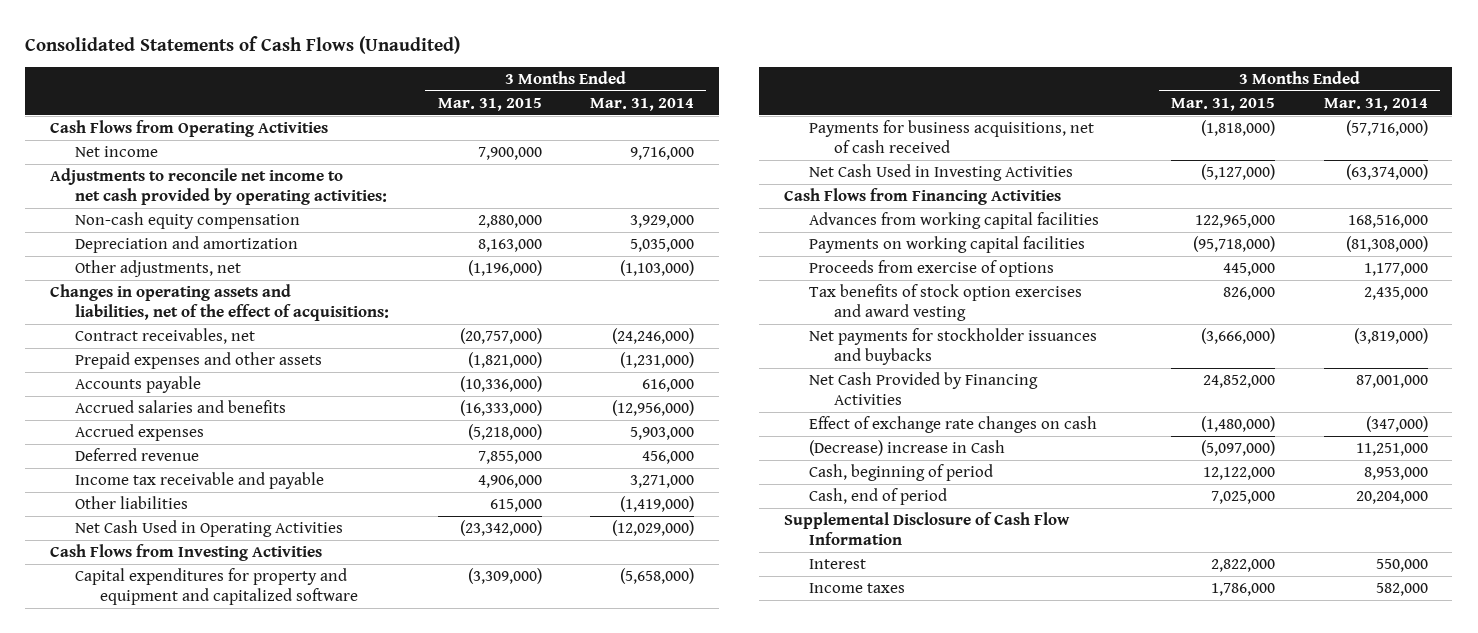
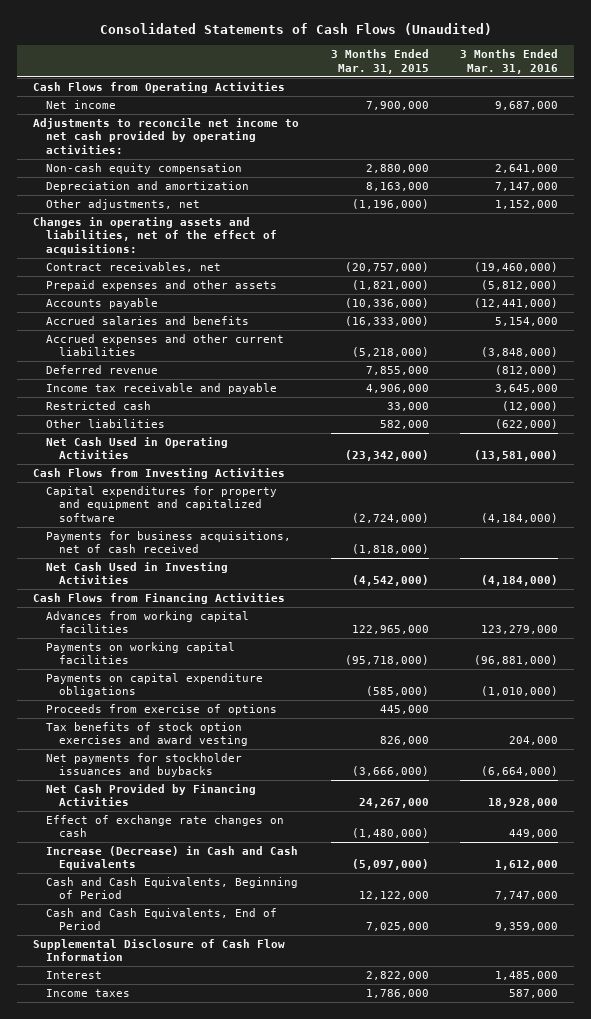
- | 3 Months Ended Mar. 31, 2015 | 3 Months Ended Mar. 31, 2014
+ | 3 Months Ended Mar. 31, 2015 | 3 Months Ended Mar. 31, 2016
- Accrued expenses | (5,218,000) | 5,903,000
+ Accrued expenses and other current liabilities | (5,218,000) | (3,848,000)
- Other liabilities | 615,000 | (1,419,000)
+ Restricted cash | 33,000 | (12,000)
+ Other liabilities | 582,000 | (622,000)
- Capital expenditures for property and equipment and capitalized software | (3,309,000) | (5,658,000)
+ Capital expenditures for property and equipment and capitalized software | (2,724,000) | (4,184,000)
- Net Cash Used in Investing Activities | (5,127,000) | (63,374,000)
+ Net Cash Used in Investing Activities | (4,542,000) | (4,184,000)
+ Payments on capital expenditure obligations | (585,000) | (1,010,000)
- Net Cash Provided by Financing Activities | 24,852,000 | 87,001,000
+ Net Cash Provided by Financing Activities | 24,267,000 | 18,928,000
- (Decrease) increase in Cash | (5,097,000) | 11,251,000
- Cash, beginning of period | 12,122,000 | 8,953,000
- Cash, end of period | 7,025,000 | 20,204,000
+ Increase (Decrease) in Cash and Cash Equivalents | (5,097,000) | 1,612,000
+ Cash and Cash Equivalents, Beginning of Period | 12,122,000 | 7,747,000
+ Cash and Cash Equivalents, End of Period | 7,025,000 | 9,359,000

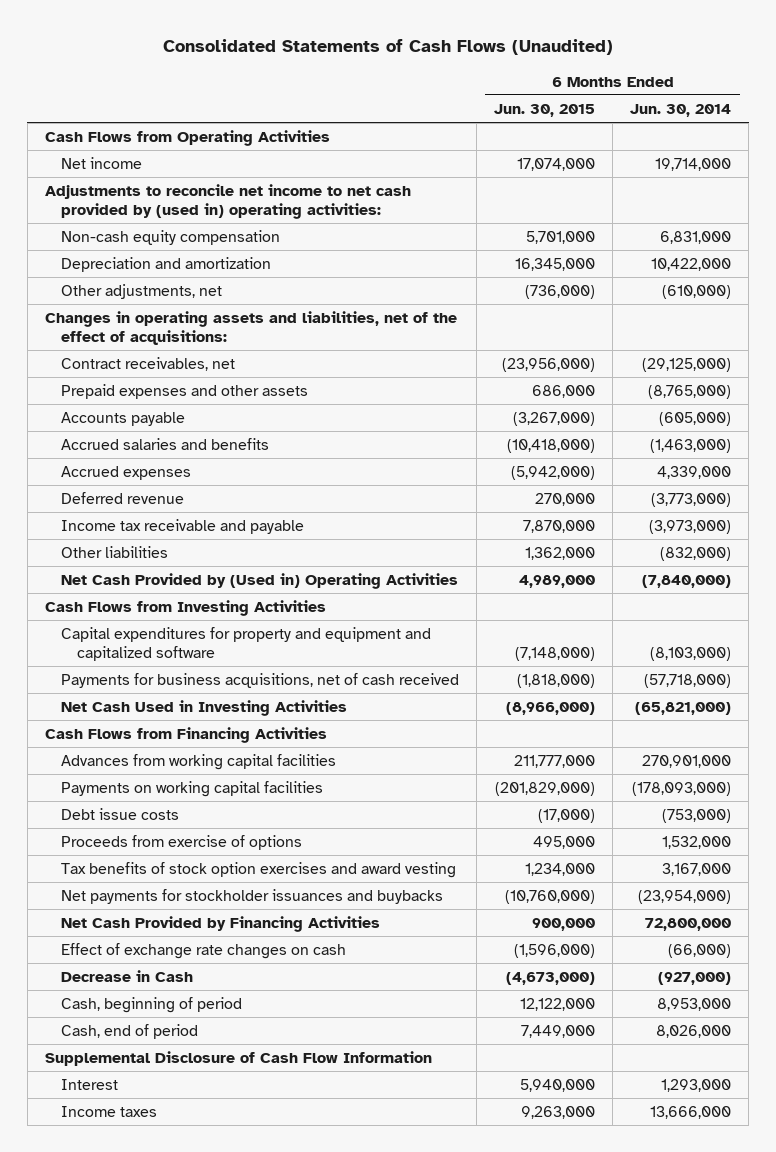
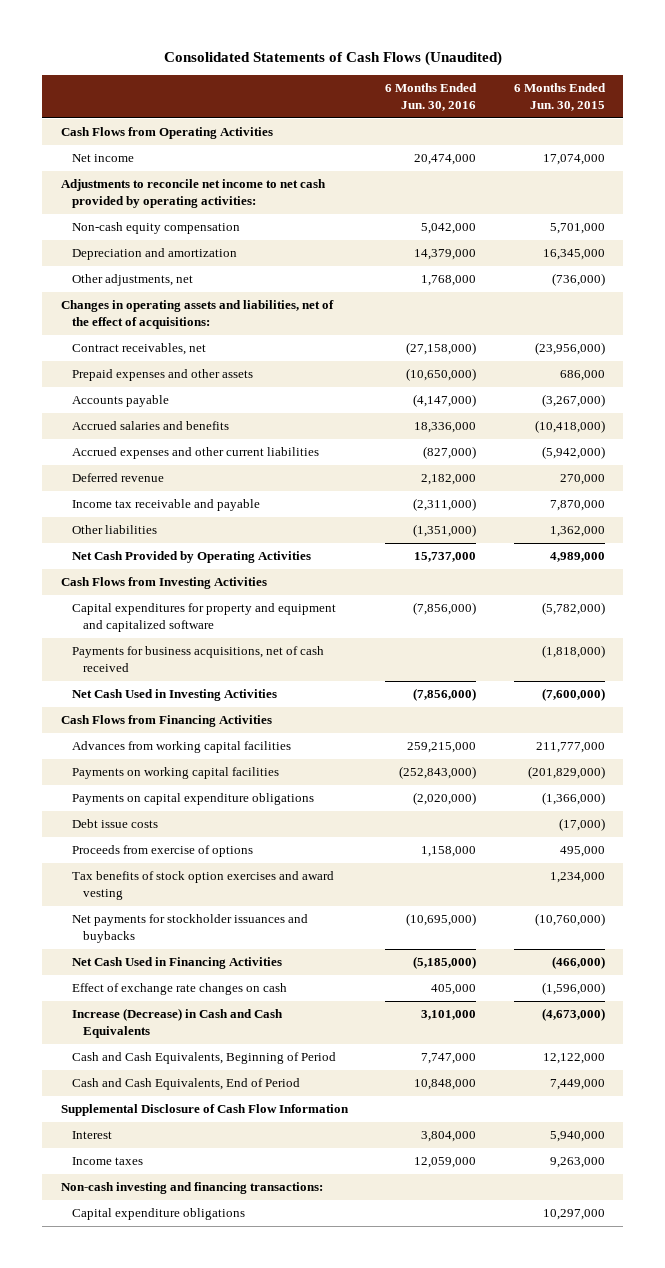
- | 6 Months Ended Jun. 30, 2015 | 6 Months Ended Jun. 30, 2014
+ | 6 Months Ended Jun. 30, 2016 | 6 Months Ended Jun. 30, 2015
- Adjustments to reconcile net income to net cash provided by (used in) operating activities:
+ Adjustments to reconcile net income to net cash provided by operating activities:
- Accrued expenses | (5,942,000) | 4,339,000
+ Accrued expenses and other current liabilities | (827,000) | (5,942,000)
- Net Cash Provided by (Used in) Operating Activities | 4,989,000 | (7,840,000)
+ Net Cash Provided by Operating Activities | 15,737,000 | 4,989,000
- Capital expenditures for property and equipment and capitalized software | (7,148,000) | (8,103,000)
+ Capital expenditures for property and equipment and capitalized software | (7,856,000) | (5,782,000)
- Net Cash Used in Investing Activities | (8,966,000) | (65,821,000)
+ Net Cash Used in Investing Activities | (7,856,000) | (7,600,000)
+ Payments on capital expenditure obligations | (2,020,000) | (1,366,000)
- Net Cash Provided by Financing Activities | 900,000 | 72,800,000
+ Net Cash Used in Financing Activities | (5,185,000) | (466,000)
- Decrease in Cash | (4,673,000) | (927,000)
- Cash, beginning of period | 12,122,000 | 8,953,000
- Cash, end of period | 7,449,000 | 8,026,000
+ Increase (Decrease) in Cash and Cash Equivalents | 3,101,000 | (4,673,000)
+ Cash and Cash Equivalents, Beginning of Period | 7,747,000 | 12,122,000
+ Cash and Cash Equivalents, End of Period | 10,848,000 | 7,449,000
+ Non-cash investing and financing transactions:
+ Capital expenditure obligations | | 10,297,000

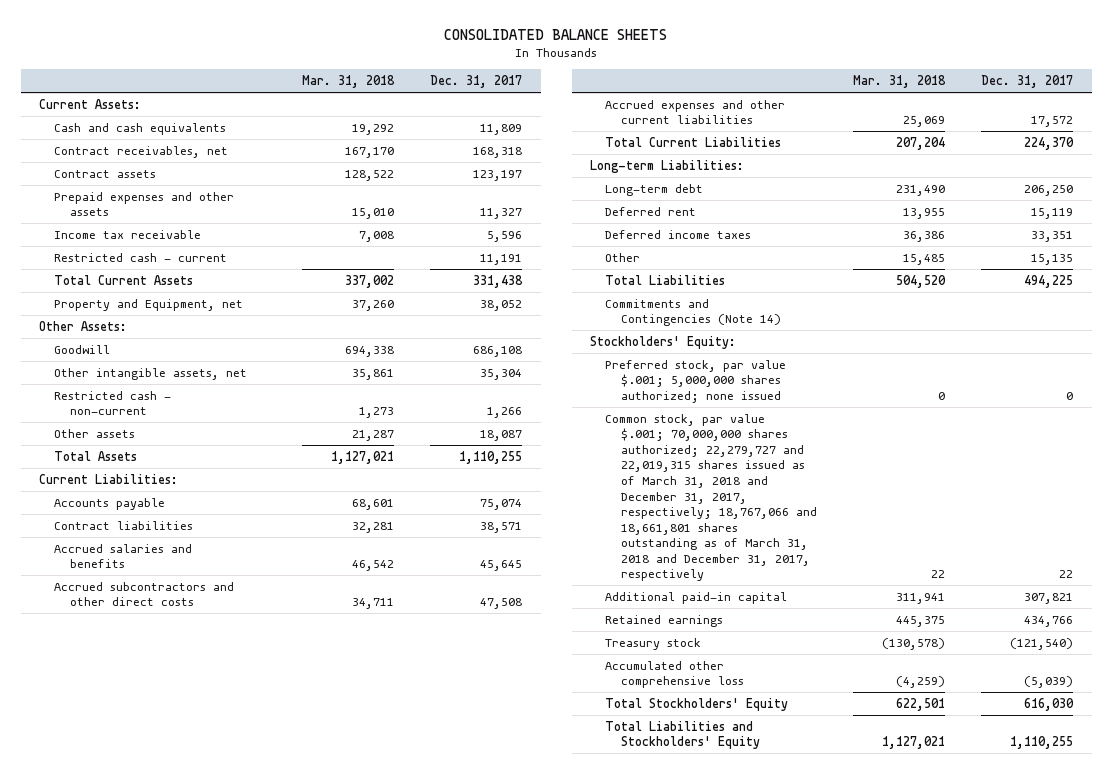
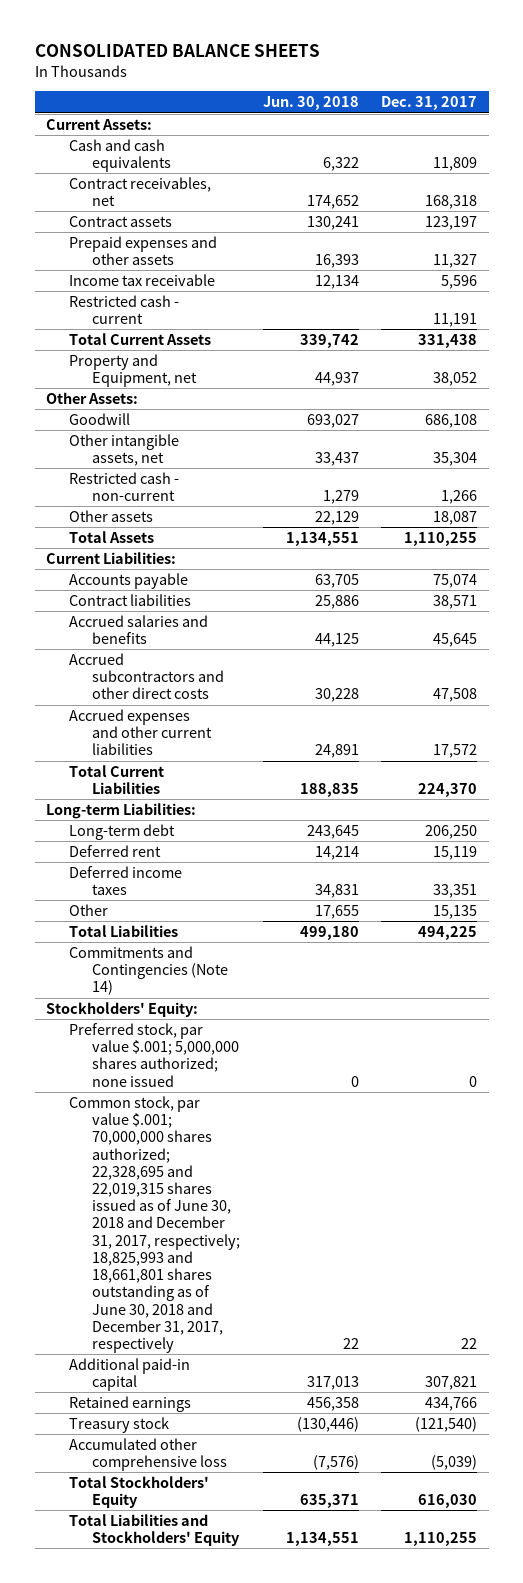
- | Mar. 31, 2018 | Dec. 31, 2017
+ | Jun. 30, 2018 | Dec. 31, 2017
- Common stock, par value $.001; 70,000,000 shares authorized; 22,279,727 and 22,019,315 shares issued as of March 31, 2018 and December 31, 2017, respectively; 18,767,066 and 18,661,801 shares outstanding as of March 31, 2018 and December 31, 2017, respectively | 22 | 22
+ Common stock, par value $.001; 70,000,000 shares authorized; 22,328,695 and 22,019,315 shares issued as of June 30, 2018 and December 31, 2017, respectively; 18,825,993 and 18,661,801 shares outstanding as of June 30, 2018 and December 31, 2017, respectively | 22 | 22

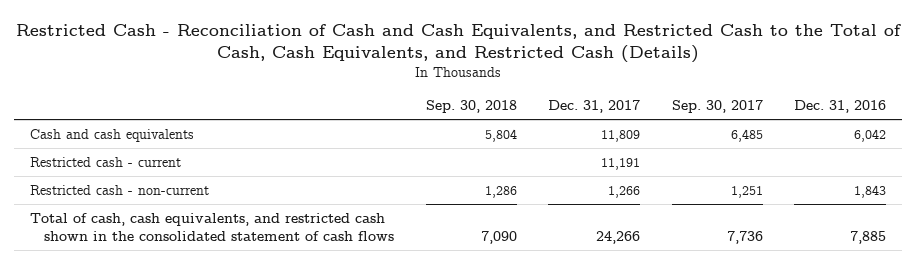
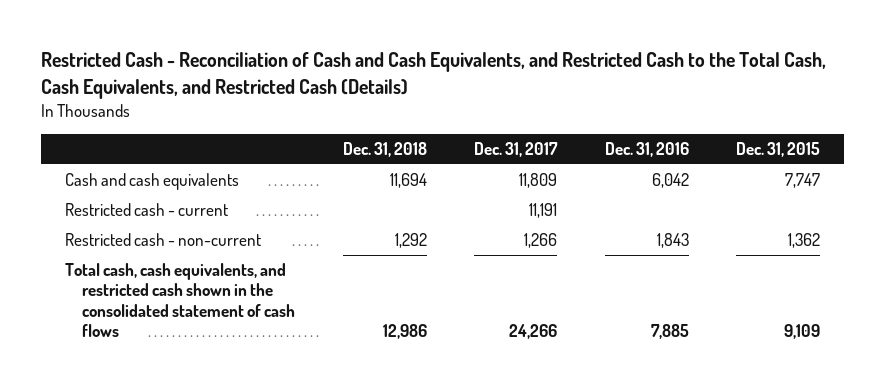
- Restricted Cash - Reconciliation of Cash and Cash Equivalents, and Restricted Cash to the Total of Cash, Cash Equivalents, and Restricted Cash (Details)
+ Restricted Cash - Reconciliation of Cash and Cash Equivalents, and Restricted Cash to the Total Cash, Cash Equivalents, and Restricted Cash (Details)
- | Sep. 30, 2018 | Dec. 31, 2017 | Sep. 30, 2017 | Dec. 31, 2016
+ | Dec. 31, 2018 | Dec. 31, 2017 | Dec. 31, 2016 | Dec. 31, 2015
- Total of cash, cash equivalents, and restricted cash shown in the consolidated statement of cash flows | 7,090 | 24,266 | 7,736 | 7,885
+ Total cash, cash equivalents, and restricted cash shown in the consolidated statement of cash flows | 12,986 | 24,266 | 7,885 | 9,109

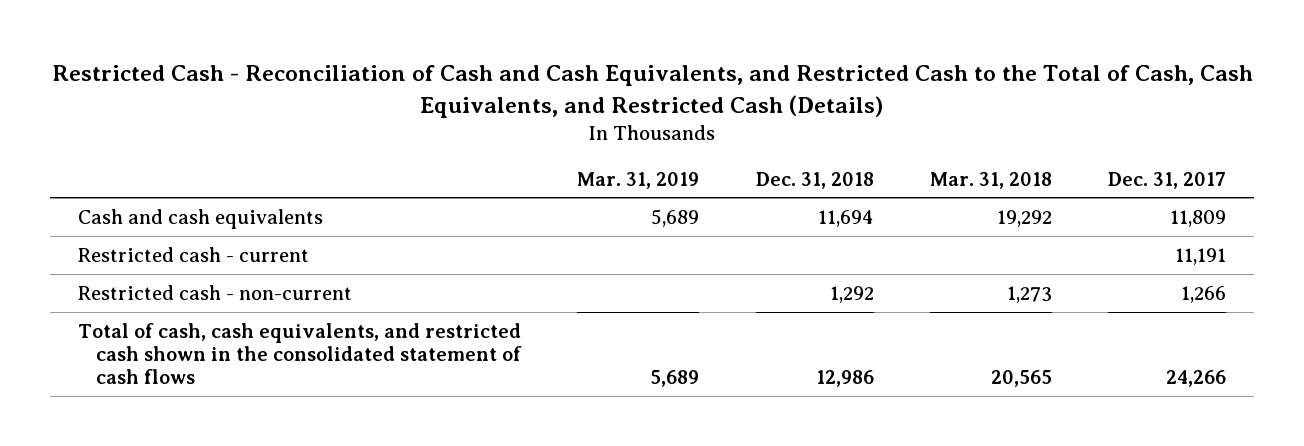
- Restricted Cash - Reconciliation of Cash and Cash Equivalents, and Restricted Cash to the Total Cash, Cash Equivalents, and Restricted Cash (Details)
+ Restricted Cash - Reconciliation of Cash and Cash Equivalents, and Restricted Cash to the Total of Cash, Cash Equivalents, and Restricted Cash (Details)
- | Dec. 31, 2018 | Dec. 31, 2017 | Dec. 31, 2016 | Dec. 31, 2015
+ | Mar. 31, 2019 | Dec. 31, 2018 | Mar. 31, 2018 | Dec. 31, 2017
- Total cash, cash equivalents, and restricted cash shown in the consolidated statement of cash flows | 12,986 | 24,266 | 7,885 | 9,109
+ Total of cash, cash equivalents, and restricted cash shown in the consolidated statement of cash flows | 5,689 | 12,986 | 20,565 | 24,266

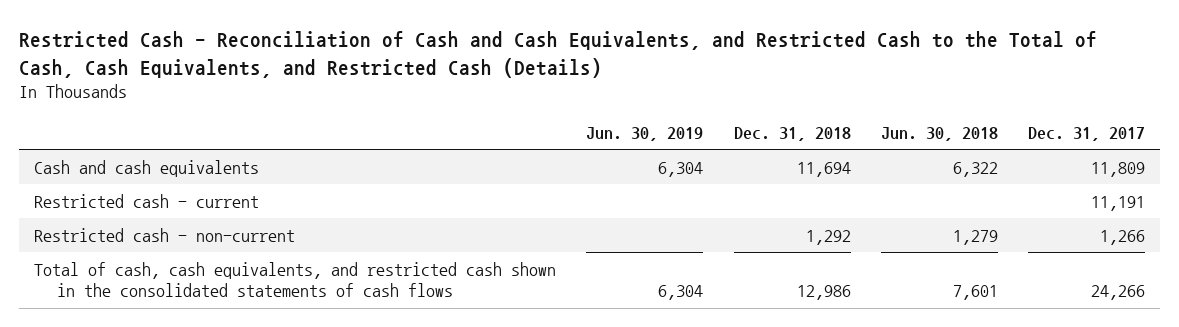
- | Mar. 31, 2019 | Dec. 31, 2018 | Mar. 31, 2018 | Dec. 31, 2017
+ | Jun. 30, 2019 | Dec. 31, 2018 | Jun. 30, 2018 | Dec. 31, 2017
- Total of cash, cash equivalents, and restricted cash shown in the consolidated statement of cash flows | 5,689 | 12,986 | 20,565 | 24,266
+ Total of cash, cash equivalents, and restricted cash shown in the consolidated statements of cash flows | 6,304 | 12,986 | 7,601 | 24,266

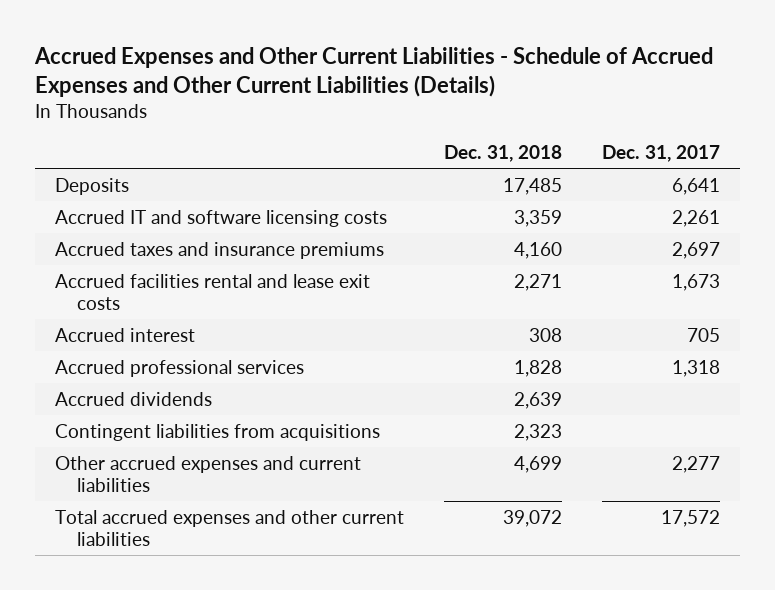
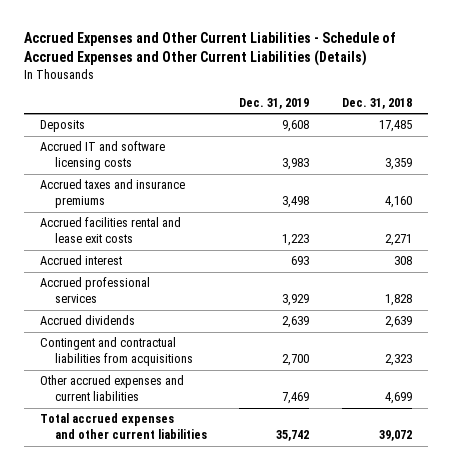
- | Dec. 31, 2018 | Dec. 31, 2017
+ | Dec. 31, 2019 | Dec. 31, 2018
- Contingent liabilities from acquisitions | 2,323 |
+ Contingent and contractual liabilities from acquisitions | 2,700 | 2,323

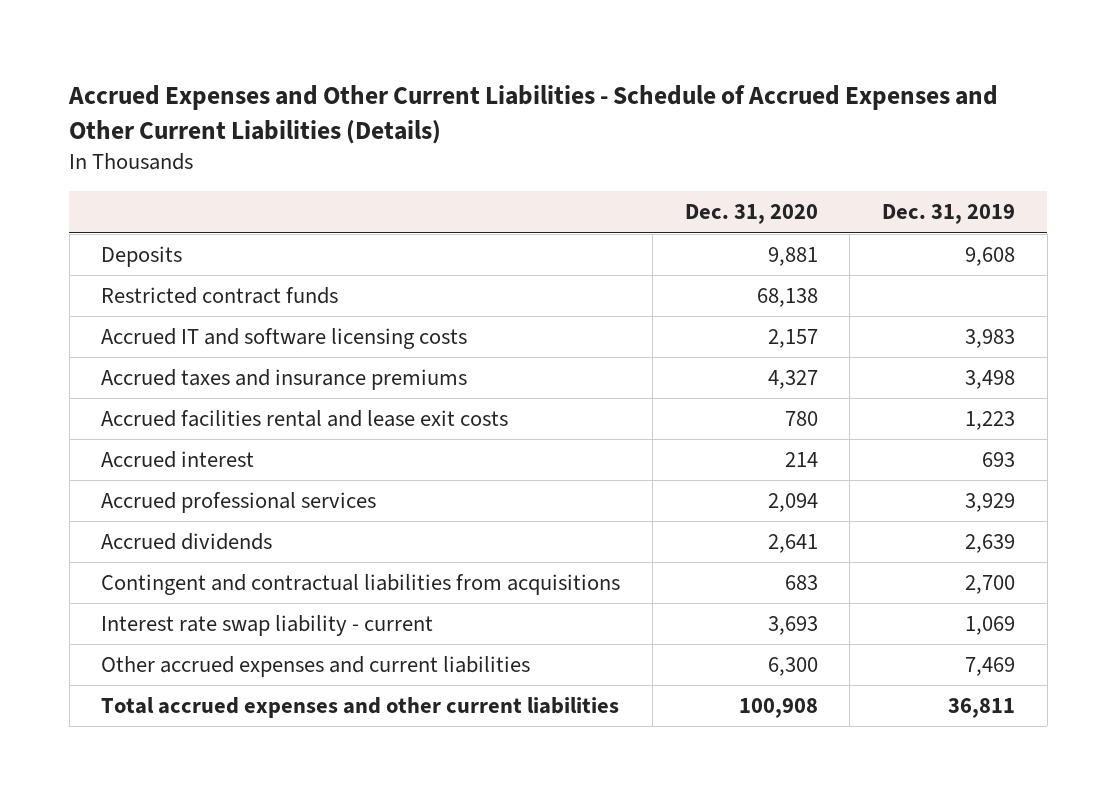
- | Dec. 31, 2019 | Dec. 31, 2018
+ | Dec. 31, 2020 | Dec. 31, 2019
+ Restricted contract funds | 68,138 |
+ Interest rate swap liability - current | 3,693 | 1,069
- Total accrued expenses and other current liabilities | 35,742 | 39,072
+ Total accrued expenses and other current liabilities | 100,908 | 36,811

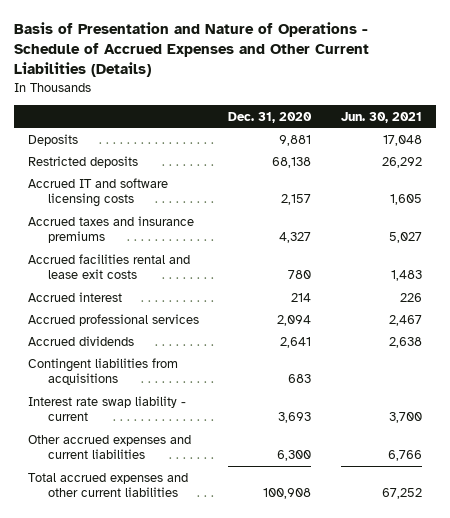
- Accrued Expenses and Other Current Liabilities - Schedule of Accrued Expenses and Other Current Liabilities (Details)
+ Basis of Presentation and Nature of Operations - Schedule of Accrued Expenses and Other Current Liabilities (Details)
- | Dec. 31, 2020 | Dec. 31, 2019
+ | Dec. 31, 2020 | Jun. 30, 2021
- Restricted contract funds | 68,138 |
+ Restricted deposits | 68,138 | 26,292
- Contingent and contractual liabilities from acquisitions | 683 | 2,700
+ Contingent liabilities from acquisitions | 683 |

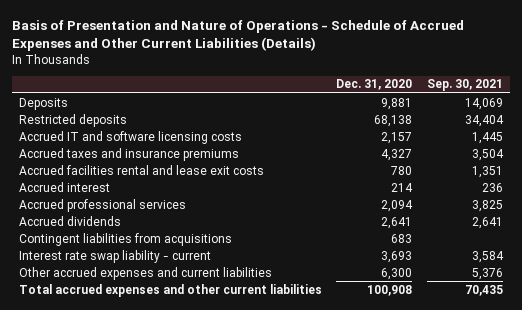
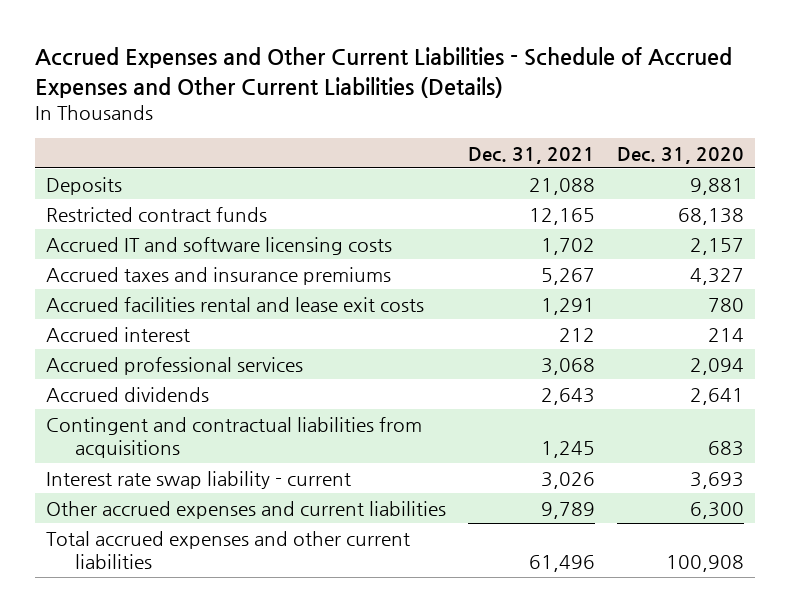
- Basis of Presentation and Nature of Operations - Schedule of Accrued Expenses and Other Current Liabilities (Details)
+ Accrued Expenses and Other Current Liabilities - Schedule of Accrued Expenses and Other Current Liabilities (Details)
- | Dec. 31, 2020 | Sep. 30, 2021
+ | Dec. 31, 2021 | Dec. 31, 2020
- Restricted deposits | 68,138 | 34,404
+ Restricted contract funds | 12,165 | 68,138
- Contingent liabilities from acquisitions | 683 |
+ Contingent and contractual liabilities from acquisitions | 1,245 | 683

